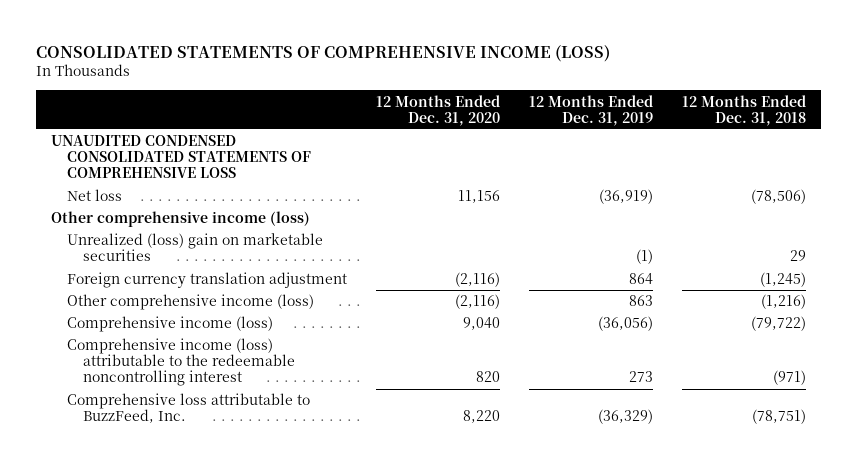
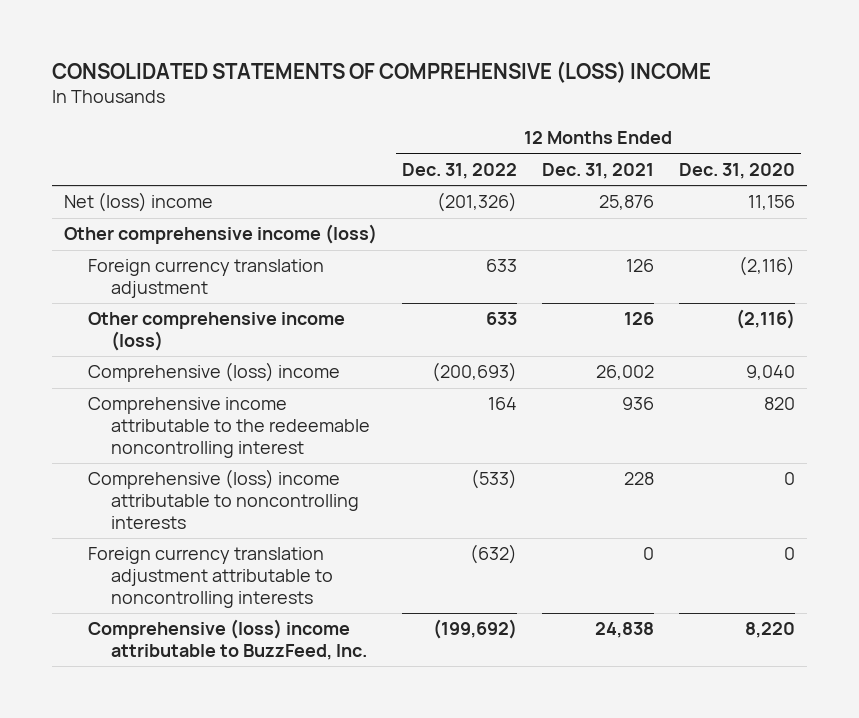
- CONSOLIDATED STATEMENTS OF COMPREHENSIVE INCOME (LOSS)
+ CONSOLIDATED STATEMENTS OF COMPREHENSIVE (LOSS) INCOME
- | 12 Months Ended Dec. 31, 2020 | 12 Months Ended Dec. 31, 2019 | 12 Months Ended Dec. 31, 2018
+ | 12 Months Ended Dec. 31, 2022 | 12 Months Ended Dec. 31, 2021 | 12 Months Ended Dec. 31, 2020
- UNAUDITED CONDENSED CONSOLIDATED STATEMENTS OF COMPREHENSIVE LOSS
- Net loss | 11,156 | (36,919) | (78,506)
+ Net (loss) income | (201,326) | 25,876 | 11,156
- Unrealized (loss) gain on marketable securities | | (1) | 29
- Comprehensive income (loss) | 9,040 | (36,056) | (79,722)
- Comprehensive income (loss) attributable to the redeemable noncontrolling interest | 820 | 273 | (971)
- Comprehensive loss attributable to BuzzFeed, Inc. | 8,220 | (36,329) | (78,751)
+ Comprehensive (loss) income | (200,693) | 26,002 | 9,040
+ Comprehensive income attributable to the redeemable noncontrolling interest | 164 | 936 | 820
+ Comprehensive (loss) income attributable to noncontrolling interests | (533) | 228 | 0
+ Foreign currency translation adjustment attributable to noncontrolling interests | (632) | 0 | 0
+ Comprehensive (loss) income attributable to BuzzFeed, Inc. | (199,692) | 24,838 | 8,220

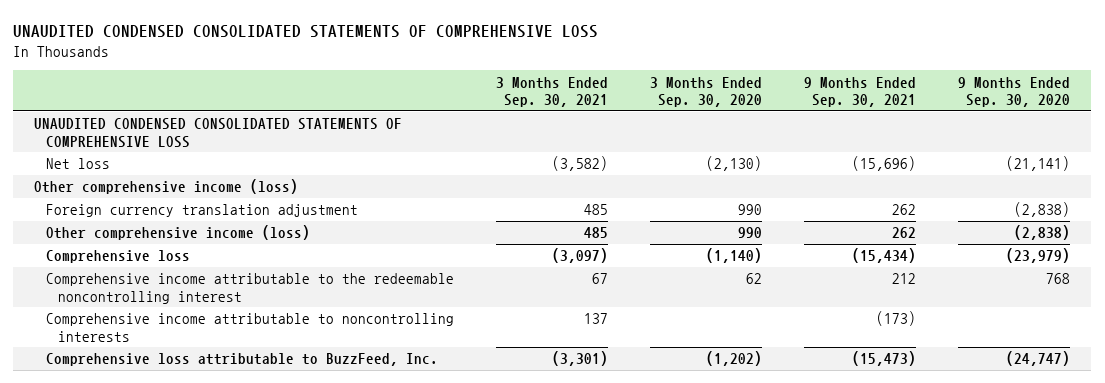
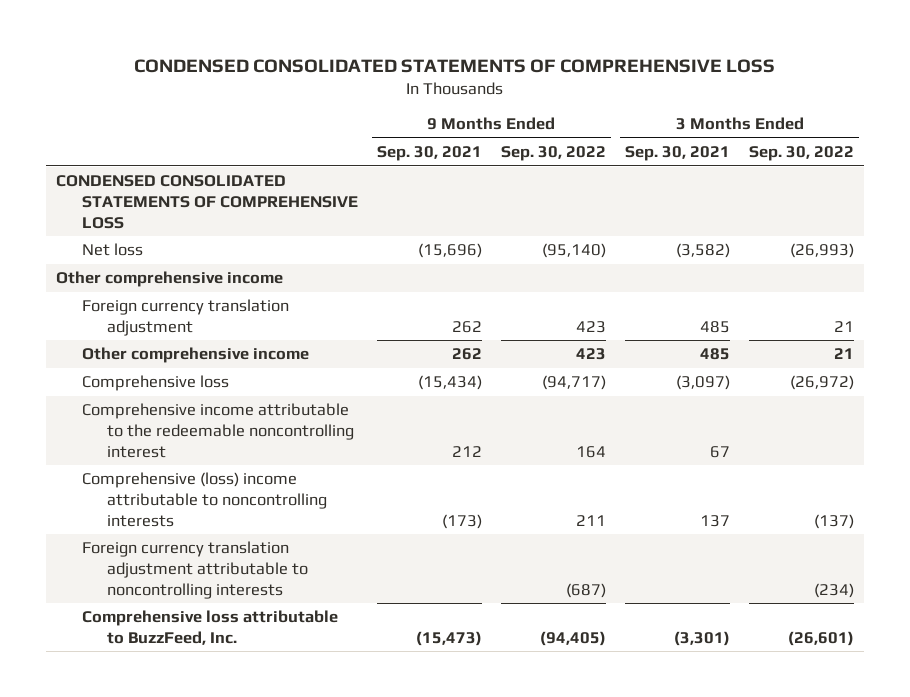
- UNAUDITED CONDENSED CONSOLIDATED STATEMENTS OF COMPREHENSIVE LOSS
+ CONDENSED CONSOLIDATED STATEMENTS OF COMPREHENSIVE LOSS
- | 3 Months Ended Sep. 30, 2021 | 3 Months Ended Sep. 30, 2020 | 9 Months Ended Sep. 30, 2021 | 9 Months Ended Sep. 30, 2020
+ | 9 Months Ended Sep. 30, 2021 | 9 Months Ended Sep. 30, 2022 | 3 Months Ended Sep. 30, 2021 | 3 Months Ended Sep. 30, 2022
- UNAUDITED CONDENSED CONSOLIDATED STATEMENTS OF COMPREHENSIVE LOSS
+ CONDENSED CONSOLIDATED STATEMENTS OF COMPREHENSIVE LOSS
- Other comprehensive income (loss)
+ Other comprehensive income
- Other comprehensive income (loss) | 485 | 990 | 262 | (2,838)
+ Other comprehensive income | 262 | 423 | 485 | 21
- Comprehensive income attributable to noncontrolling interests | 137 | | (173) |
+ Comprehensive (loss) income attributable to noncontrolling interests | (173) | 211 | 137 | (137)
+ Foreign currency translation adjustment attributable to noncontrolling interests | | (687) | | (234)

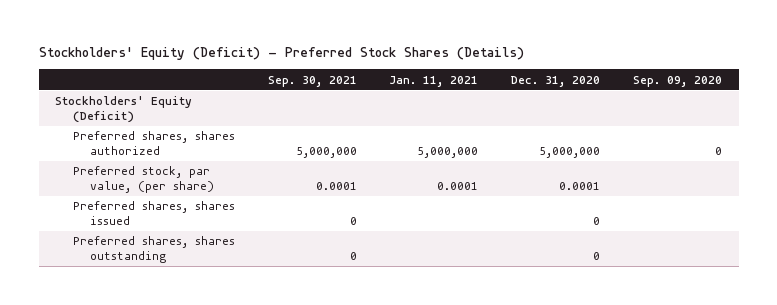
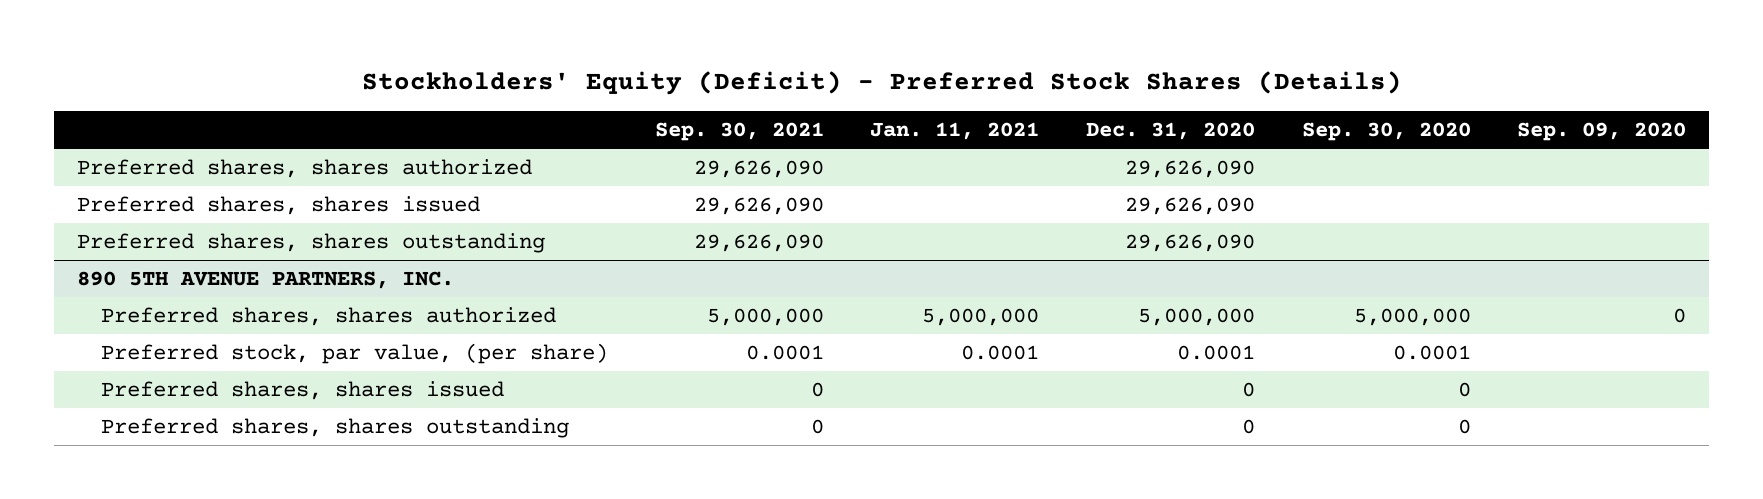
- | Sep. 30, 2021 | Jan. 11, 2021 | Dec. 31, 2020 | Sep. 09, 2020
+ | Sep. 30, 2021 | Jan. 11, 2021 | Dec. 31, 2020 | Sep. 30, 2020 | Sep. 09, 2020
- Stockholders' Equity (Deficit)
+ Preferred shares, shares authorized | 29,626,090 | | 29,626,090 | |
+ Preferred shares, shares issued | 29,626,090 | | 29,626,090 | |
+ Preferred shares, shares outstanding | 29,626,090 | | 29,626,090 | |
+ 890 5TH AVENUE PARTNERS, INC.

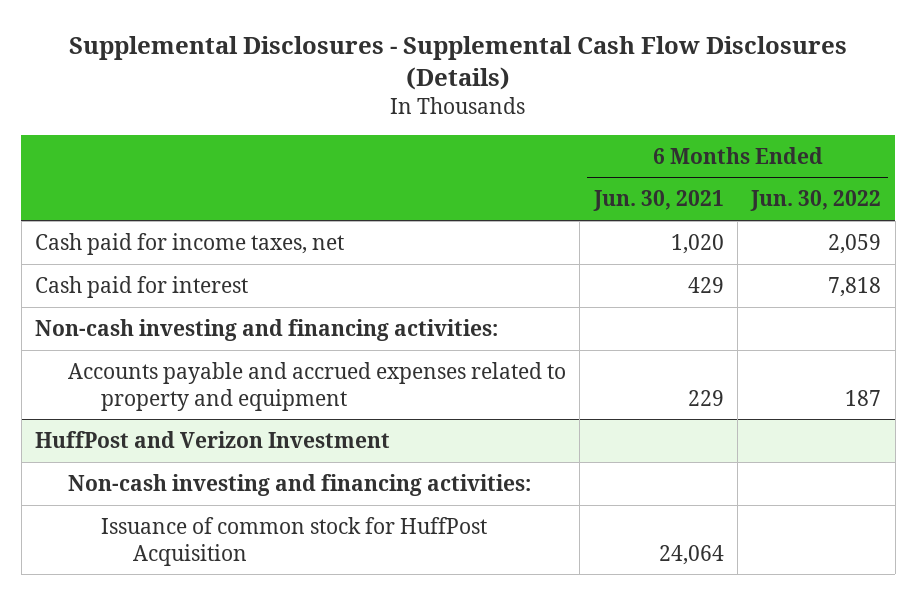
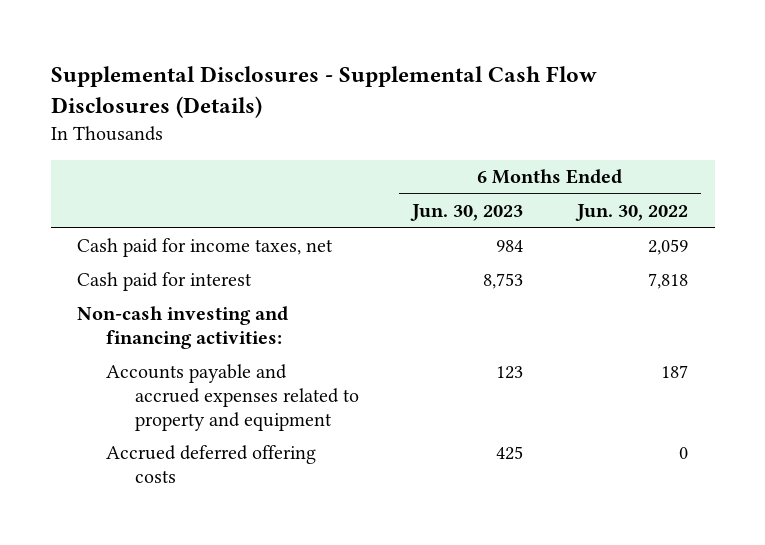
- | 6 Months Ended Jun. 30, 2021 | 6 Months Ended Jun. 30, 2022
+ | 6 Months Ended Jun. 30, 2023 | 6 Months Ended Jun. 30, 2022
- HuffPost and Verizon Investment
- Non-cash investing and financing activities:
- Issuance of common stock for HuffPost Acquisition | 24,064 |
+ Accrued deferred offering costs | 425 | 0

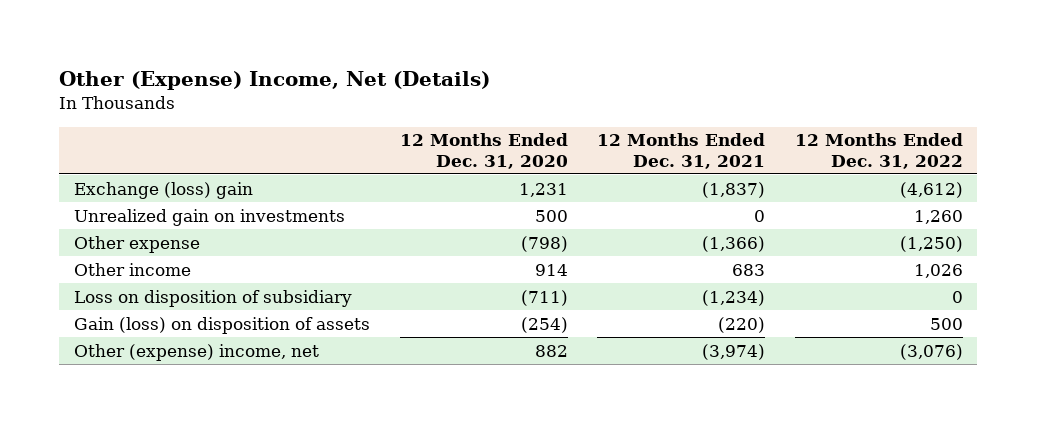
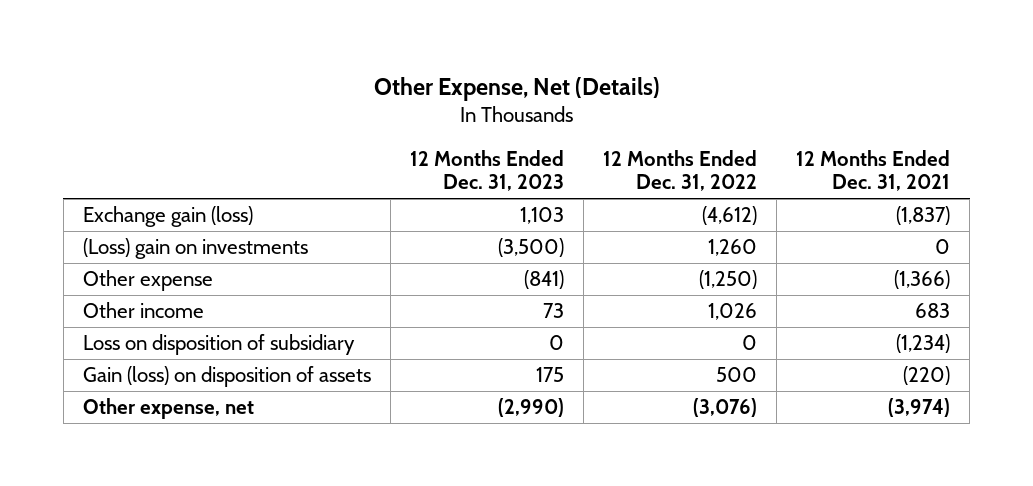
- Other (Expense) Income, Net (Details)
+ Other Expense, Net (Details)
- | 12 Months Ended Dec. 31, 2020 | 12 Months Ended Dec. 31, 2021 | 12 Months Ended Dec. 31, 2022
+ | 12 Months Ended Dec. 31, 2023 | 12 Months Ended Dec. 31, 2022 | 12 Months Ended Dec. 31, 2021
- Exchange (loss) gain | 1,231 | (1,837) | (4,612)
- Unrealized gain on investments | 500 | 0 | 1,260
+ Exchange gain (loss) | 1,103 | (4,612) | (1,837)
+ (Loss) gain on investments | (3,500) | 1,260 | 0
- Other (expense) income, net | 882 | (3,974) | (3,076)
+ Other expense, net | (2,990) | (3,076) | (3,974)

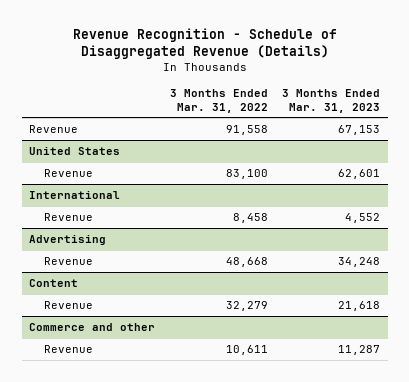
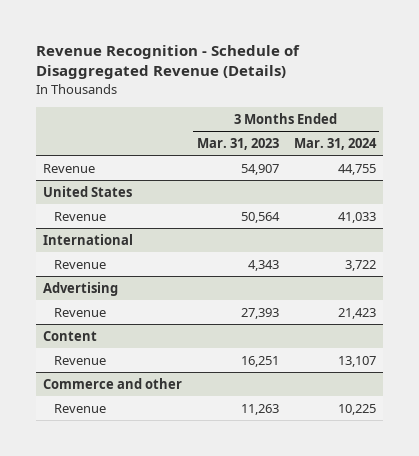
- | 3 Months Ended Mar. 31, 2022 | 3 Months Ended Mar. 31, 2023
+ | 3 Months Ended Mar. 31, 2023 | 3 Months Ended Mar. 31, 2024
- Revenue | 91,558 | 67,153
+ Revenue | 54,907 | 44,755
@ United States
- Revenue | 83,100 | 62,601
+ Revenue | 50,564 | 41,033
@ International
- Revenue | 8,458 | 4,552
+ Revenue | 4,343 | 3,722
@ Advertising
- Revenue | 48,668 | 34,248
+ Revenue | 27,393 | 21,423
@ Content
- Revenue | 32,279 | 21,618
+ Revenue | 16,251 | 13,107
@ Commerce and other
- Revenue | 10,611 | 11,287
+ Revenue | 11,263 | 10,225

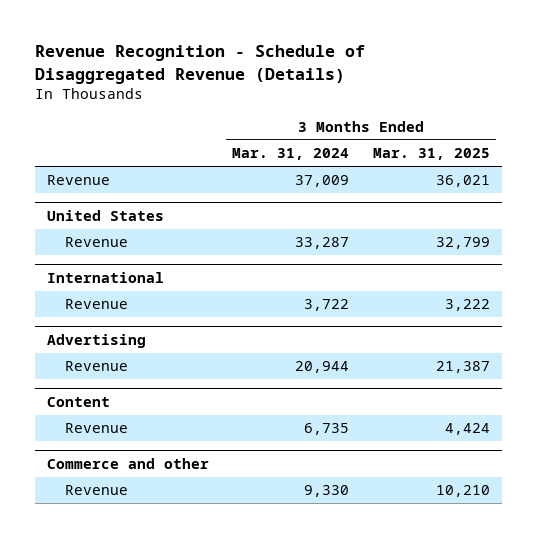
- | 3 Months Ended Mar. 31, 2023 | 3 Months Ended Mar. 31, 2024
+ | 3 Months Ended Mar. 31, 2024 | 3 Months Ended Mar. 31, 2025
- Revenue | 54,907 | 44,755
+ Revenue | 37,009 | 36,021
@ United States
- Revenue | 50,564 | 41,033
+ Revenue | 33,287 | 32,799
@ Advertising
- Revenue | 27,393 | 21,423
+ Revenue | 20,944 | 21,387
@ Content
- Revenue | 16,251 | 13,107
+ Revenue | 6,735 | 4,424
@ Commerce and other
- Revenue | 11,263 | 10,225
+ Revenue | 9,330 | 10,210

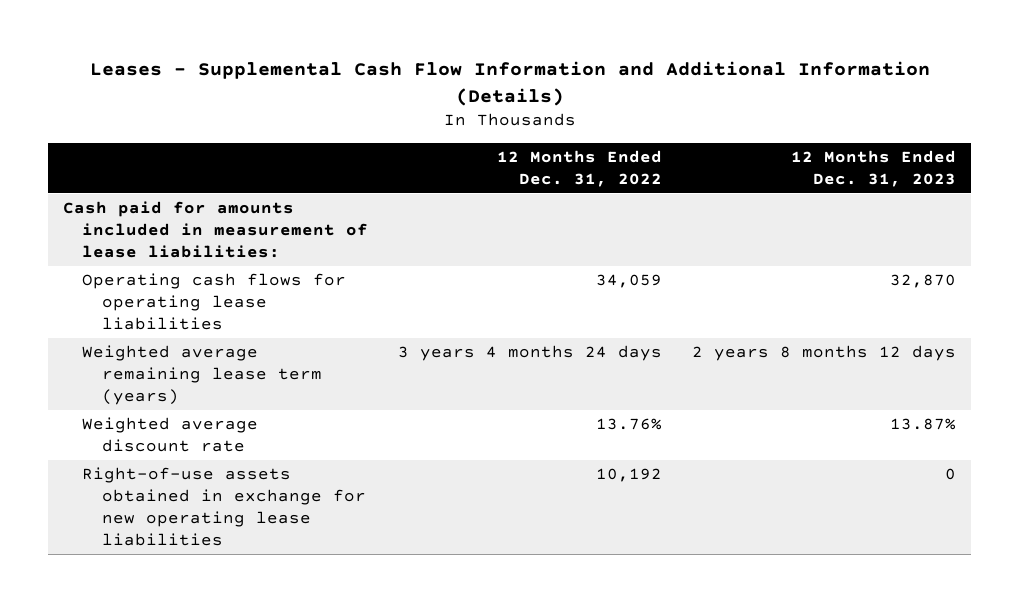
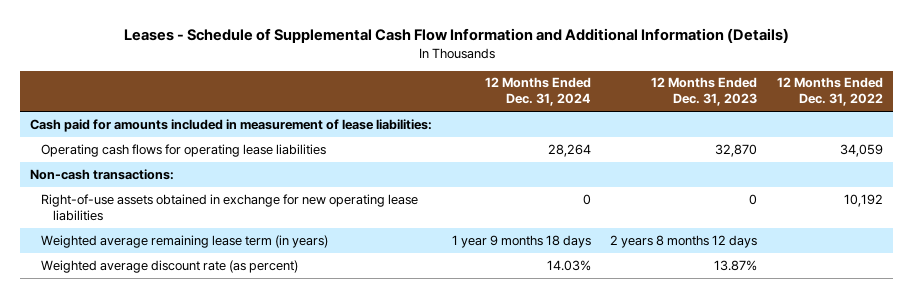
- Leases - Supplemental Cash Flow Information and Additional Information (Details)
+ Leases - Schedule of Supplemental Cash Flow Information and Additional Information (Details)
- | 12 Months Ended Dec. 31, 2022 | 12 Months Ended Dec. 31, 2023
+ | 12 Months Ended Dec. 31, 2024 | 12 Months Ended Dec. 31, 2023 | 12 Months Ended Dec. 31, 2022
- Weighted average remaining lease term (years) | 3 years 4 months 24 days | 2 years 8 months 12 days
- Weighted average discount rate | 13.76% | 13.87%
+ Non-cash transactions:
+ Weighted average remaining lease term (in years) | 1 year 9 months 18 days | 2 years 8 months 12 days |
+ Weighted average discount rate (as percent) | 14.03% | 13.87% |

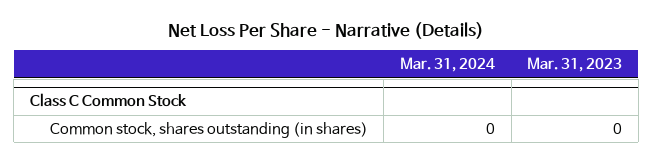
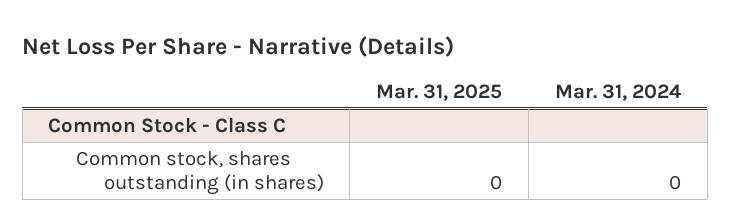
- | Mar. 31, 2024 | Mar. 31, 2023
+ | Mar. 31, 2025 | Mar. 31, 2024
- Class C Common Stock
+ Common Stock - Class C

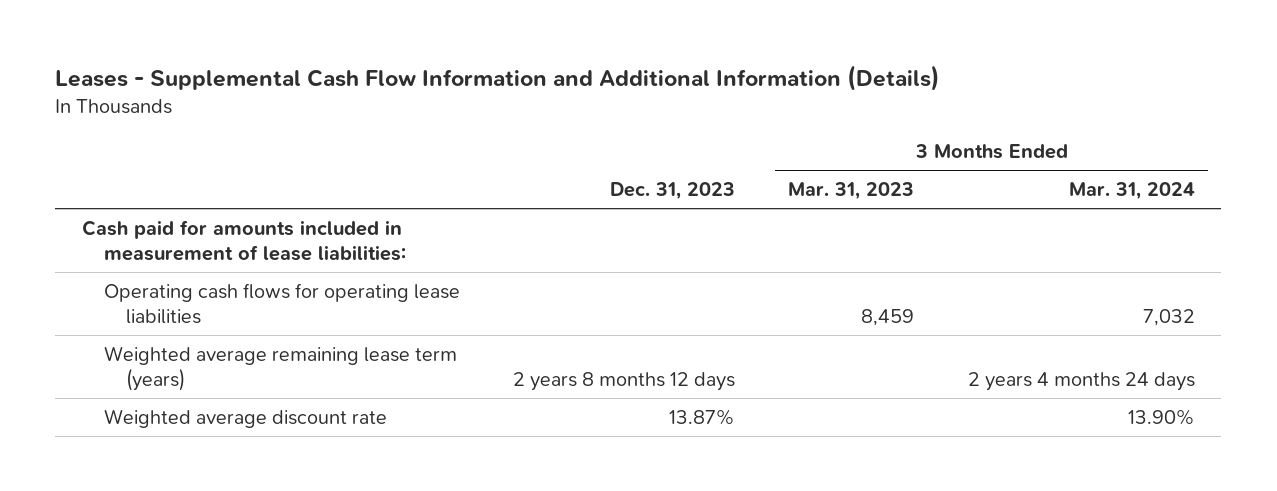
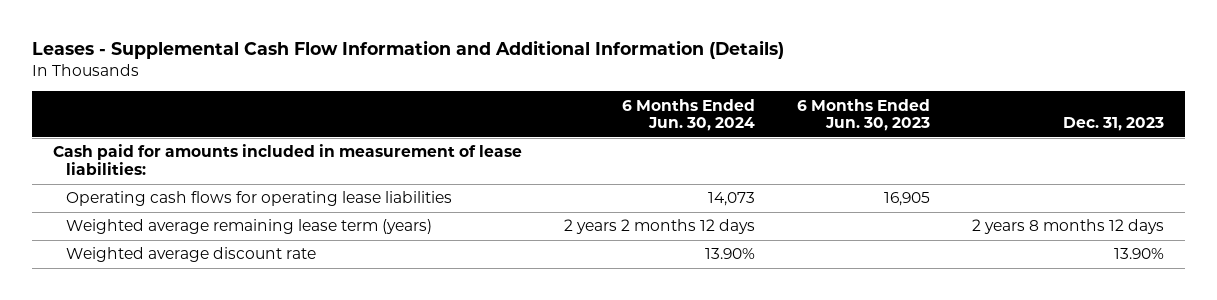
- | Dec. 31, 2023 | 3 Months Ended Mar. 31, 2023 | 3 Months Ended Mar. 31, 2024
+ | 6 Months Ended Jun. 30, 2024 | 6 Months Ended Jun. 30, 2023 | Dec. 31, 2023
- Weighted average discount rate | 13.87% | | 13.90%
+ Weighted average discount rate | 13.90% | | 13.90%

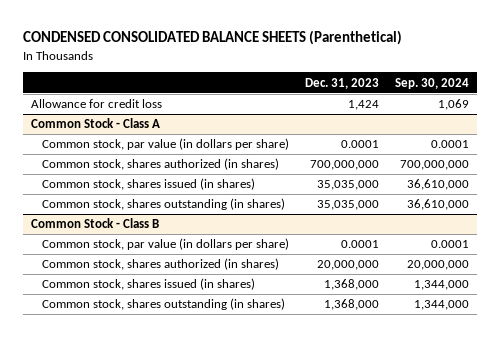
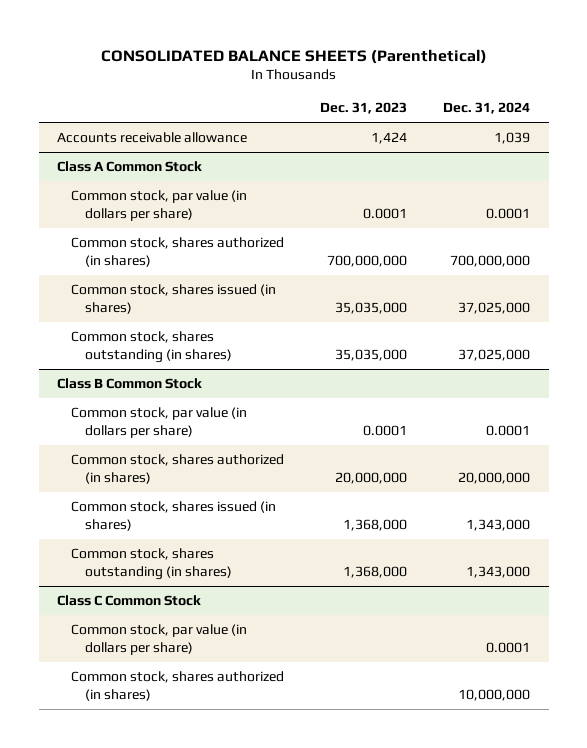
- CONDENSED CONSOLIDATED BALANCE SHEETS (Parenthetical)
+ CONSOLIDATED BALANCE SHEETS (Parenthetical)
- | Dec. 31, 2023 | Sep. 30, 2024
+ | Dec. 31, 2023 | Dec. 31, 2024
- Allowance for credit loss | 1,424 | 1,069
- Common Stock - Class A
+ Accounts receivable allowance | 1,424 | 1,039
+ Class A Common Stock
- Common Stock - Class B
+ Class B Common Stock
+ Class C Common Stock
+ Common stock, par value (in dollars per share) | | 0.0001
+ Common stock, shares authorized (in shares) | | 10,000,000

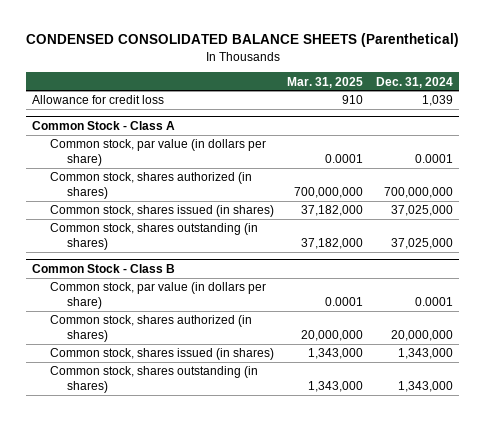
- CONSOLIDATED BALANCE SHEETS (Parenthetical)
+ CONDENSED CONSOLIDATED BALANCE SHEETS (Parenthetical)
- | Dec. 31, 2023 | Dec. 31, 2024
+ | Mar. 31, 2025 | Dec. 31, 2024
- Accounts receivable allowance | 1,424 | 1,039
- Class A Common Stock
+ Allowance for credit loss | 910 | 1,039
+ Common Stock - Class A
- Class B Common Stock
+ Common Stock - Class B
- Class C Common Stock
- Common stock, par value (in dollars per share) | | 0.0001
- Common stock, shares authorized (in shares) | | 10,000,000

